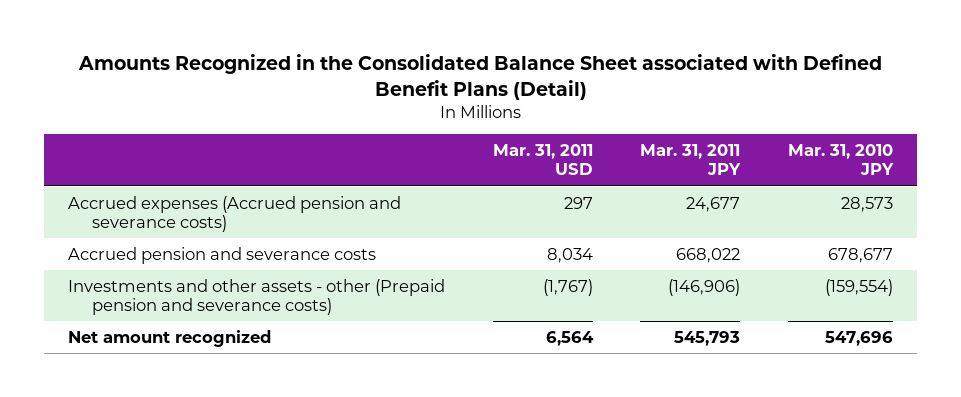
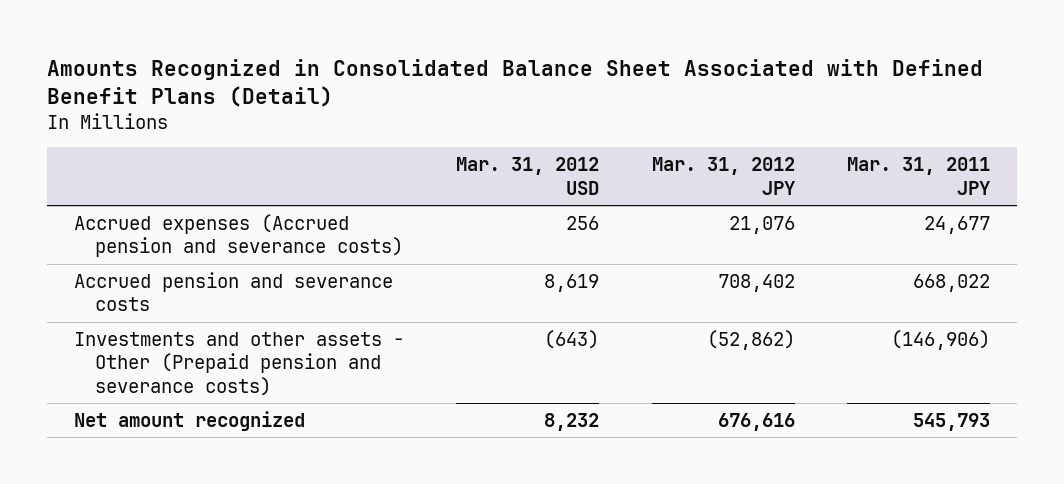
- Amounts Recognized in the Consolidated Balance Sheet associated with Defined Benefit Plans (Detail)
+ Amounts Recognized in Consolidated Balance Sheet Associated with Defined Benefit Plans (Detail)
- | Mar. 31, 2011 USD | Mar. 31, 2011 JPY | Mar. 31, 2010 JPY
+ | Mar. 31, 2012 USD | Mar. 31, 2012 JPY | Mar. 31, 2011 JPY
- Investments and other assets - other (Prepaid pension and severance costs) | (1,767) | (146,906) | (159,554)
+ Investments and other assets - Other (Prepaid pension and severance costs) | (643) | (52,862) | (146,906)

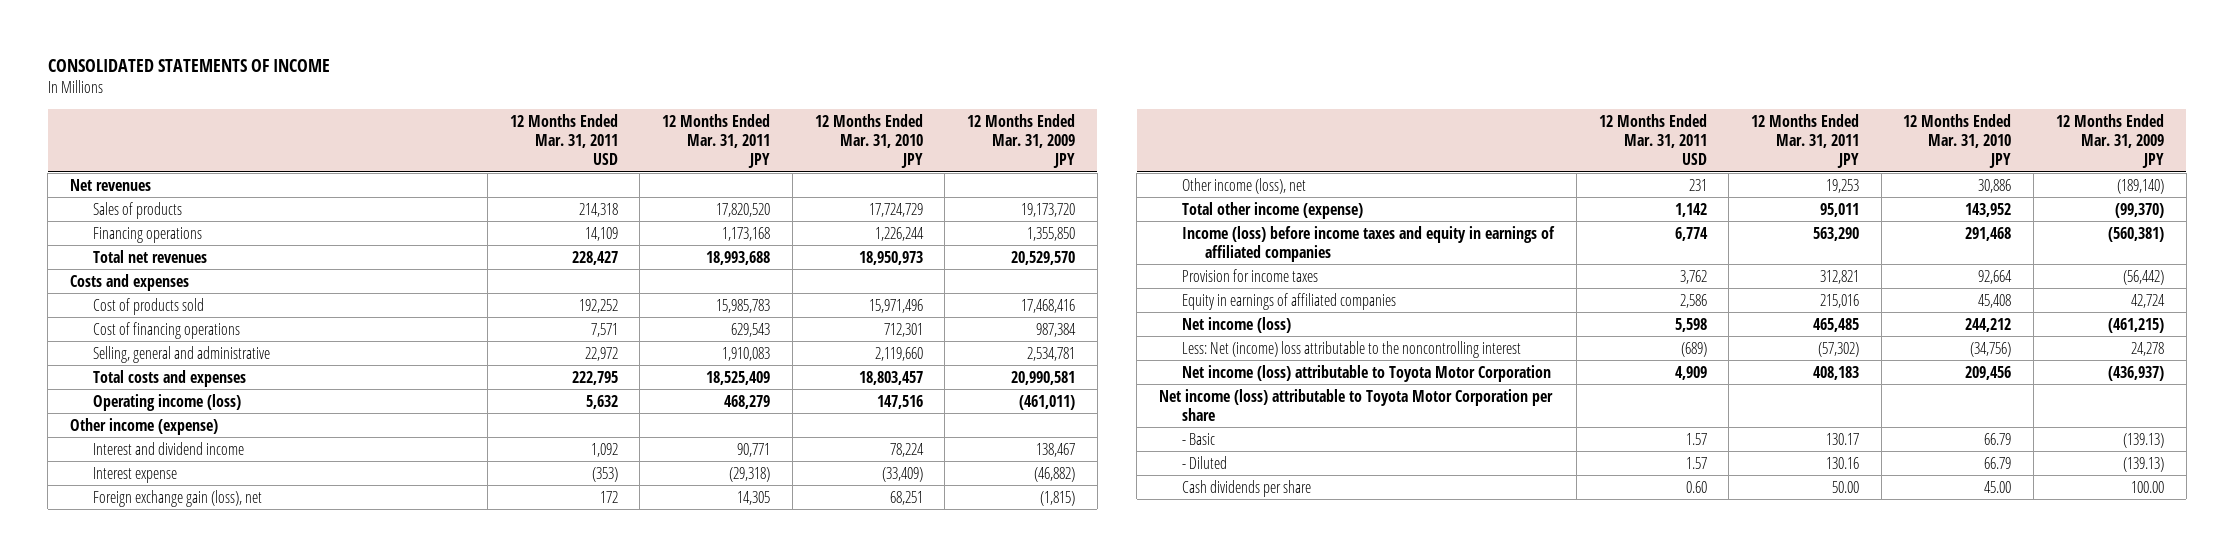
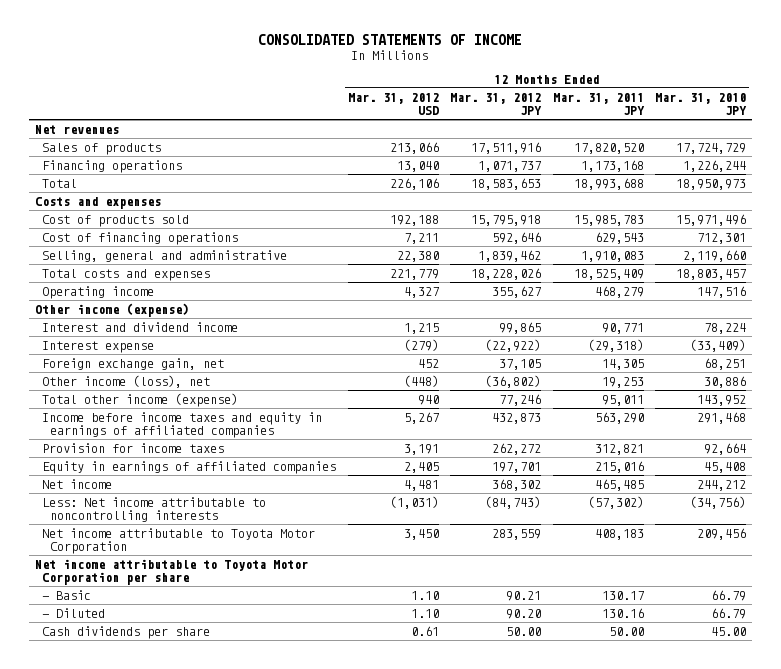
- | 12 Months Ended Mar. 31, 2011 USD | 12 Months Ended Mar. 31, 2011 JPY | 12 Months Ended Mar. 31, 2010 JPY | 12 Months Ended Mar. 31, 2009 JPY
+ | 12 Months Ended Mar. 31, 2012 USD | 12 Months Ended Mar. 31, 2012 JPY | 12 Months Ended Mar. 31, 2011 JPY | 12 Months Ended Mar. 31, 2010 JPY
- Total net revenues | 228,427 | 18,993,688 | 18,950,973 | 20,529,570
+ Total | 226,106 | 18,583,653 | 18,993,688 | 18,950,973
- Operating income (loss) | 5,632 | 468,279 | 147,516 | (461,011)
+ Operating income | 4,327 | 355,627 | 468,279 | 147,516
- Foreign exchange gain (loss), net | 172 | 14,305 | 68,251 | (1,815)
+ Foreign exchange gain, net | 452 | 37,105 | 14,305 | 68,251
- Income (loss) before income taxes and equity in earnings of affiliated companies | 6,774 | 563,290 | 291,468 | (560,381)
+ Income before income taxes and equity in earnings of affiliated companies | 5,267 | 432,873 | 563,290 | 291,468
- Net income (loss) | 5,598 | 465,485 | 244,212 | (461,215)
- Less: Net (income) loss attributable to the noncontrolling interest | (689) | (57,302) | (34,756) | 24,278
- Net income (loss) attributable to Toyota Motor Corporation | 4,909 | 408,183 | 209,456 | (436,937)
- Net income (loss) attributable to Toyota Motor Corporation per share
+ Net income | 4,481 | 368,302 | 465,485 | 244,212
+ Less: Net income attributable to noncontrolling interests | (1,031) | (84,743) | (57,302) | (34,756)
+ Net income attributable to Toyota Motor Corporation | 3,450 | 283,559 | 408,183 | 209,456
+ Net income attributable to Toyota Motor Corporation per share

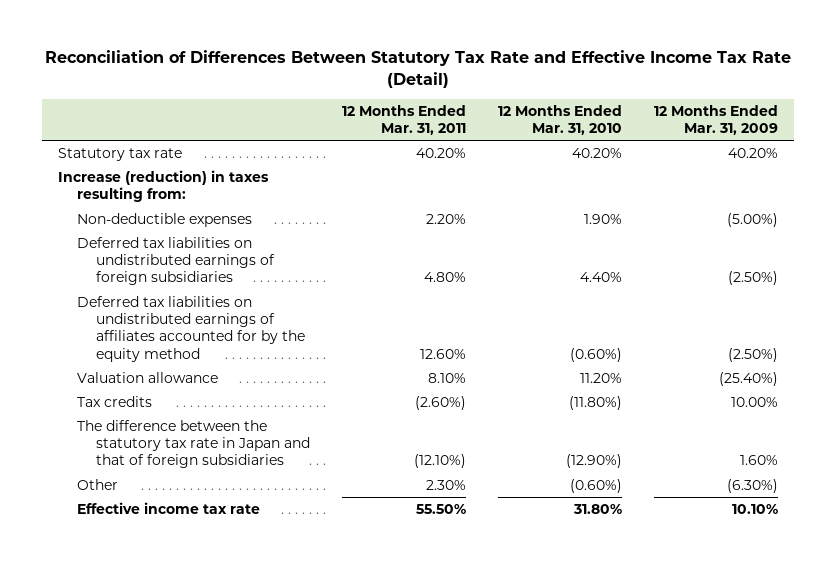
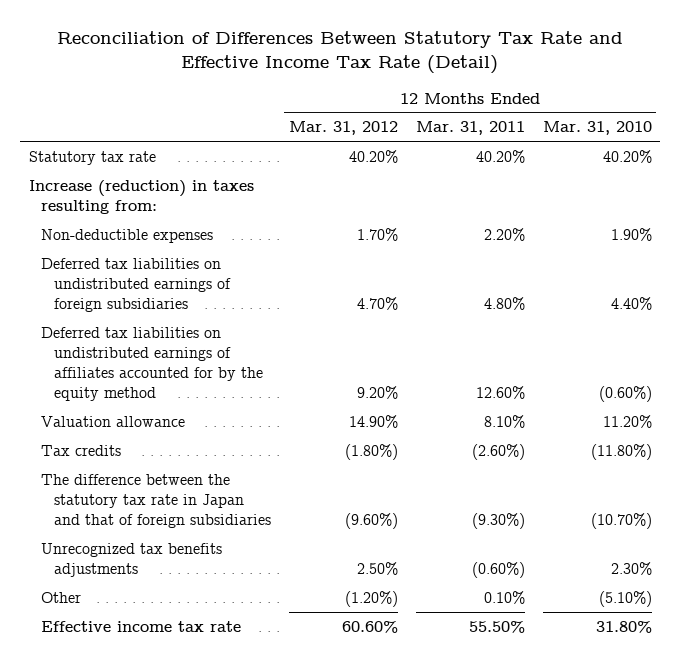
- | 12 Months Ended Mar. 31, 2011 | 12 Months Ended Mar. 31, 2010 | 12 Months Ended Mar. 31, 2009
+ | 12 Months Ended Mar. 31, 2012 | 12 Months Ended Mar. 31, 2011 | 12 Months Ended Mar. 31, 2010
- The difference between the statutory tax rate in Japan and that of foreign subsidiaries | (12.10%) | (12.90%) | 1.60%
- Other | 2.30% | (0.60%) | (6.30%)
+ The difference between the statutory tax rate in Japan and that of foreign subsidiaries | (9.60%) | (9.30%) | (10.70%)
+ Unrecognized tax benefits adjustments | 2.50% | (0.60%) | 2.30%
+ Other | (1.20%) | 0.10% | (5.10%)

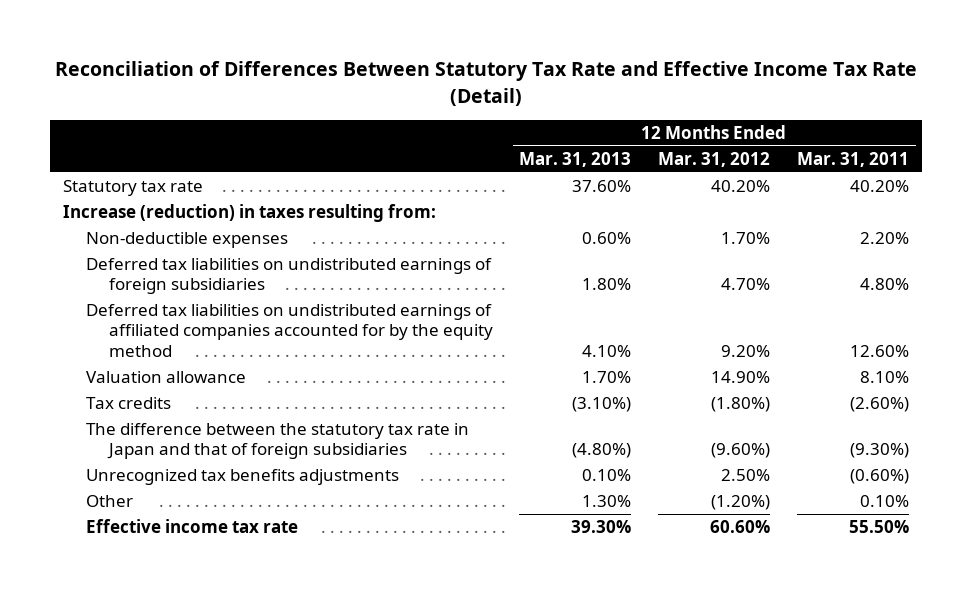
- | 12 Months Ended Mar. 31, 2012 | 12 Months Ended Mar. 31, 2011 | 12 Months Ended Mar. 31, 2010
+ | 12 Months Ended Mar. 31, 2013 | 12 Months Ended Mar. 31, 2012 | 12 Months Ended Mar. 31, 2011
- Deferred tax liabilities on undistributed earnings of affiliates accounted for by the equity method | 9.20% | 12.60% | (0.60%)
+ Deferred tax liabilities on undistributed earnings of affiliated companies accounted for by the equity method | 4.10% | 9.20% | 12.60%

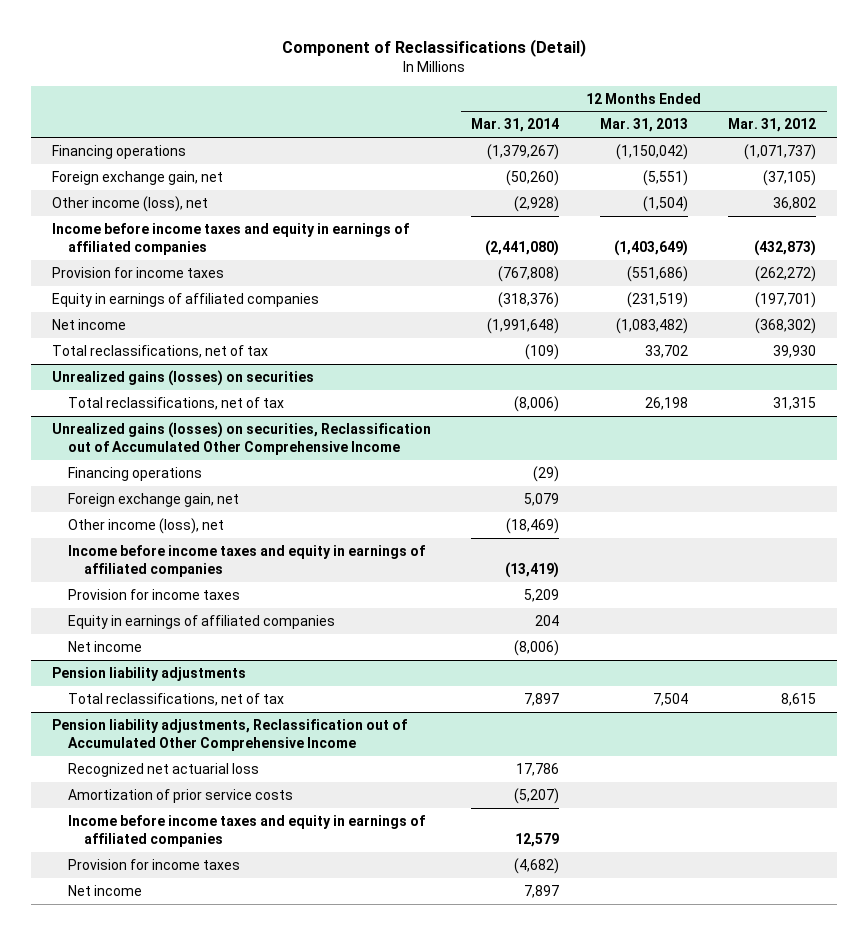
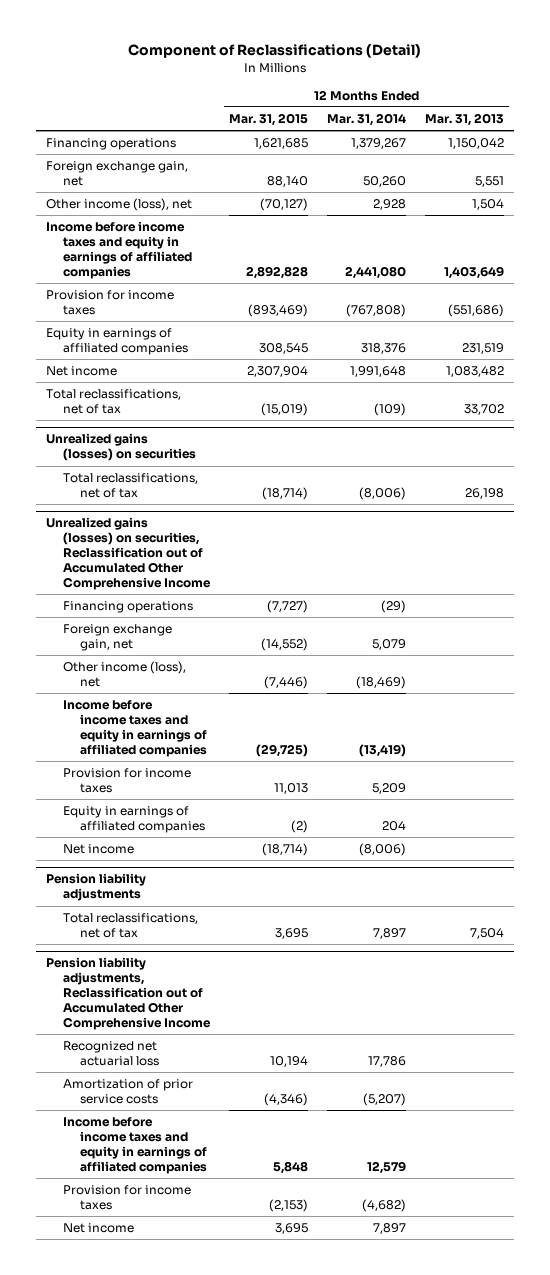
- | 12 Months Ended Mar. 31, 2014 | 12 Months Ended Mar. 31, 2013 | 12 Months Ended Mar. 31, 2012
+ | 12 Months Ended Mar. 31, 2015 | 12 Months Ended Mar. 31, 2014 | 12 Months Ended Mar. 31, 2013
- Financing operations | (1,379,267) | (1,150,042) | (1,071,737)
- Foreign exchange gain, net | (50,260) | (5,551) | (37,105)
- Other income (loss), net | (2,928) | (1,504) | 36,802
- Income before income taxes and equity in earnings of affiliated companies | (2,441,080) | (1,403,649) | (432,873)
+ Financing operations | 1,621,685 | 1,379,267 | 1,150,042
+ Foreign exchange gain, net | 88,140 | 50,260 | 5,551
+ Other income (loss), net | (70,127) | 2,928 | 1,504
+ Income before income taxes and equity in earnings of affiliated companies | 2,892,828 | 2,441,080 | 1,403,649
- Equity in earnings of affiliated companies | (318,376) | (231,519) | (197,701)
- Net income | (1,991,648) | (1,083,482) | (368,302)
+ Equity in earnings of affiliated companies | 308,545 | 318,376 | 231,519
+ Net income | 2,307,904 | 1,991,648 | 1,083,482

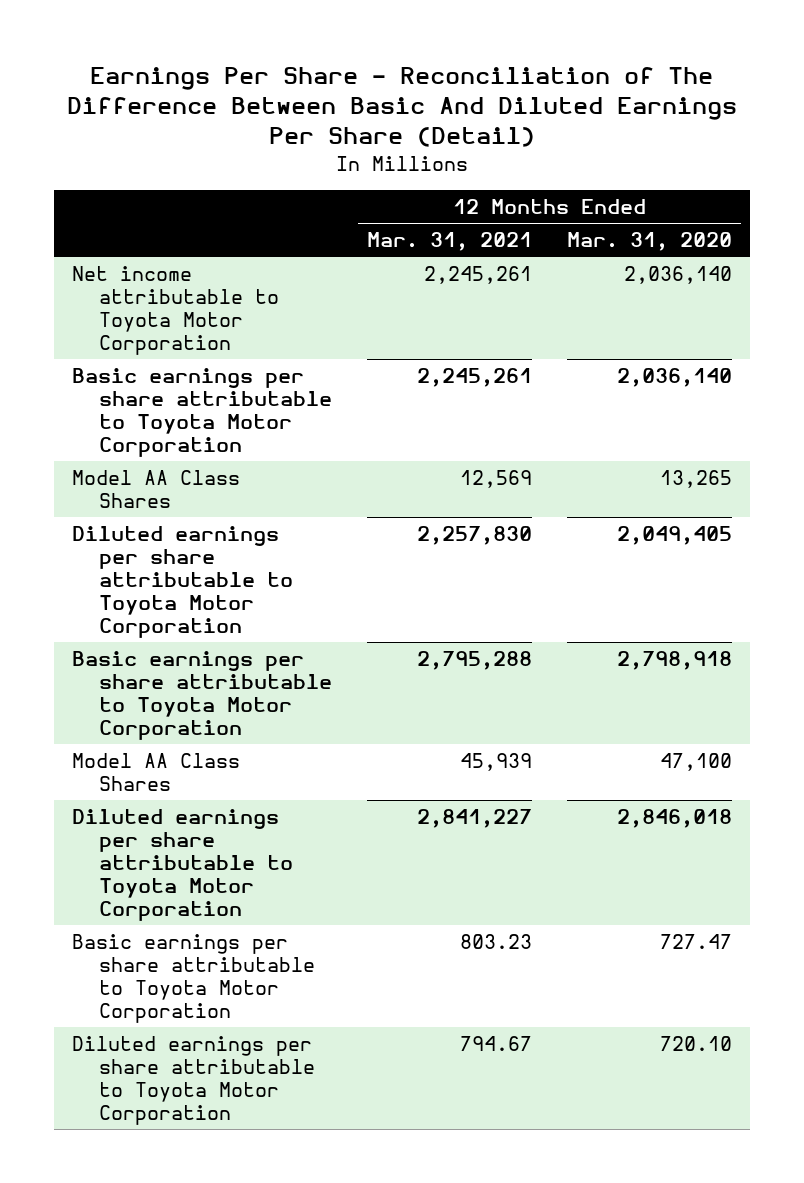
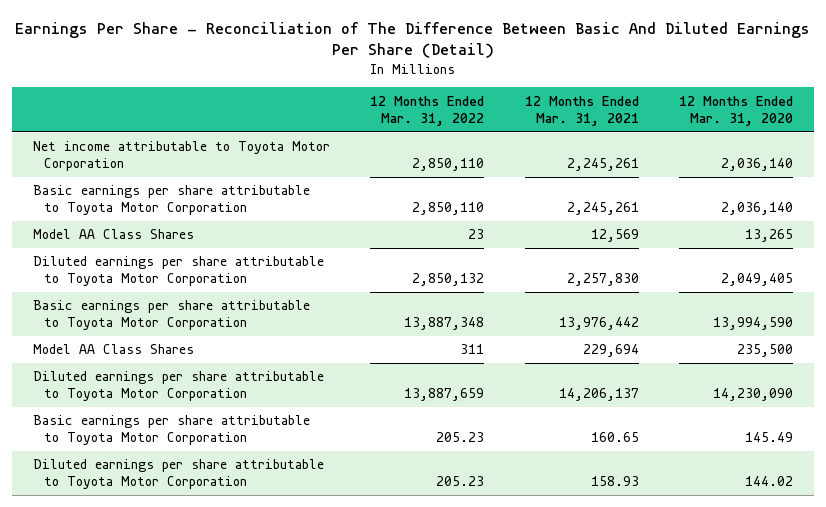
- | 12 Months Ended Mar. 31, 2021 | 12 Months Ended Mar. 31, 2020
+ | 12 Months Ended Mar. 31, 2022 | 12 Months Ended Mar. 31, 2021 | 12 Months Ended Mar. 31, 2020
- Basic earnings per share attributable to Toyota Motor Corporation | 2,795,288 | 2,798,918
- Model AA Class Shares | 45,939 | 47,100
- Diluted earnings per share attributable to Toyota Motor Corporation | 2,841,227 | 2,846,018
- Basic earnings per share attributable to Toyota Motor Corporation | 803.23 | 727.47
- Diluted earnings per share attributable to Toyota Motor Corporation | 794.67 | 720.10
+ Basic earnings per share attributable to Toyota Motor Corporation | 13,887,348 | 13,976,442 | 13,994,590
+ Model AA Class Shares | 311 | 229,694 | 235,500
+ Diluted earnings per share attributable to Toyota Motor Corporation | 13,887,659 | 14,206,137 | 14,230,090
+ Basic earnings per share attributable to Toyota Motor Corporation | 205.23 | 160.65 | 145.49
+ Diluted earnings per share attributable to Toyota Motor Corporation | 205.23 | 158.93 | 144.02

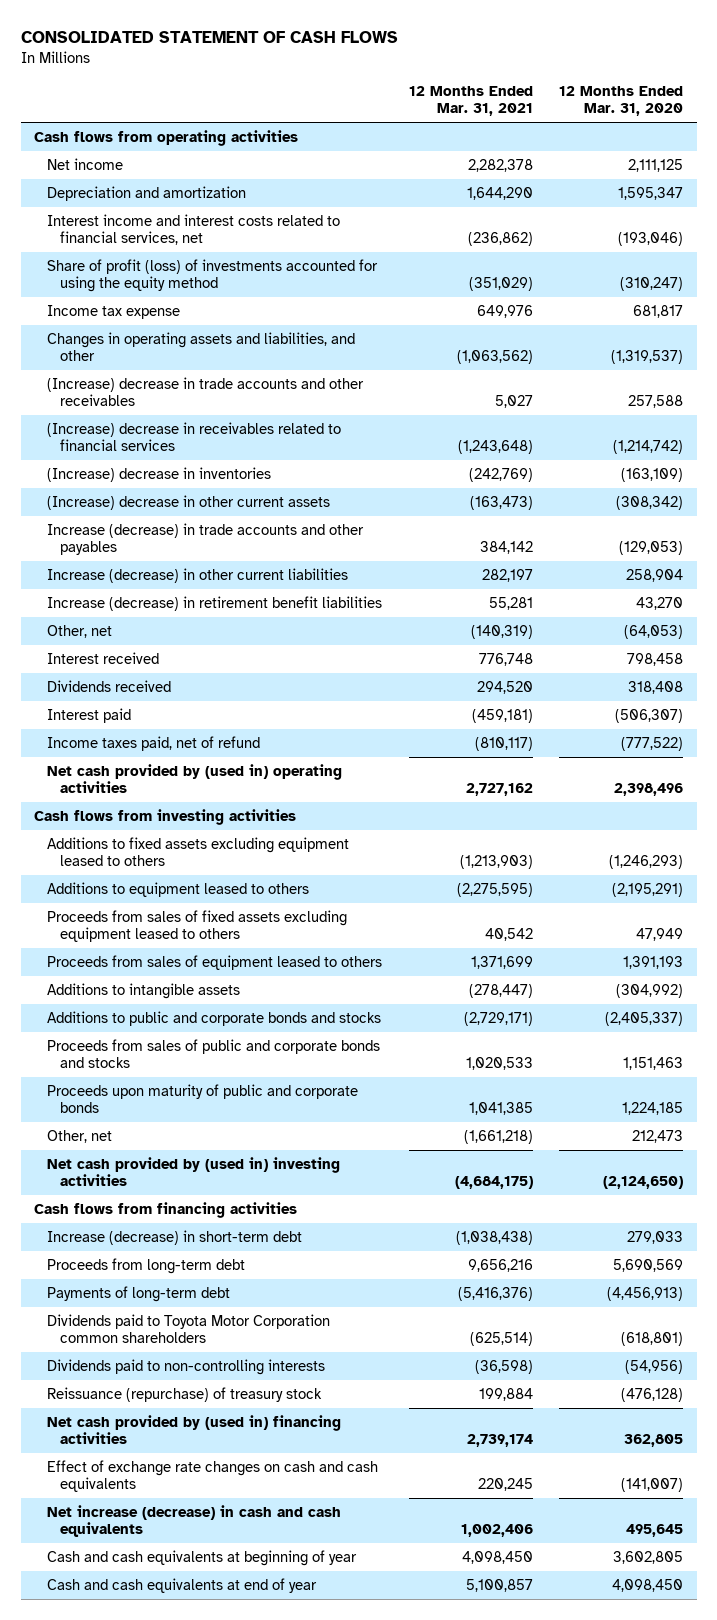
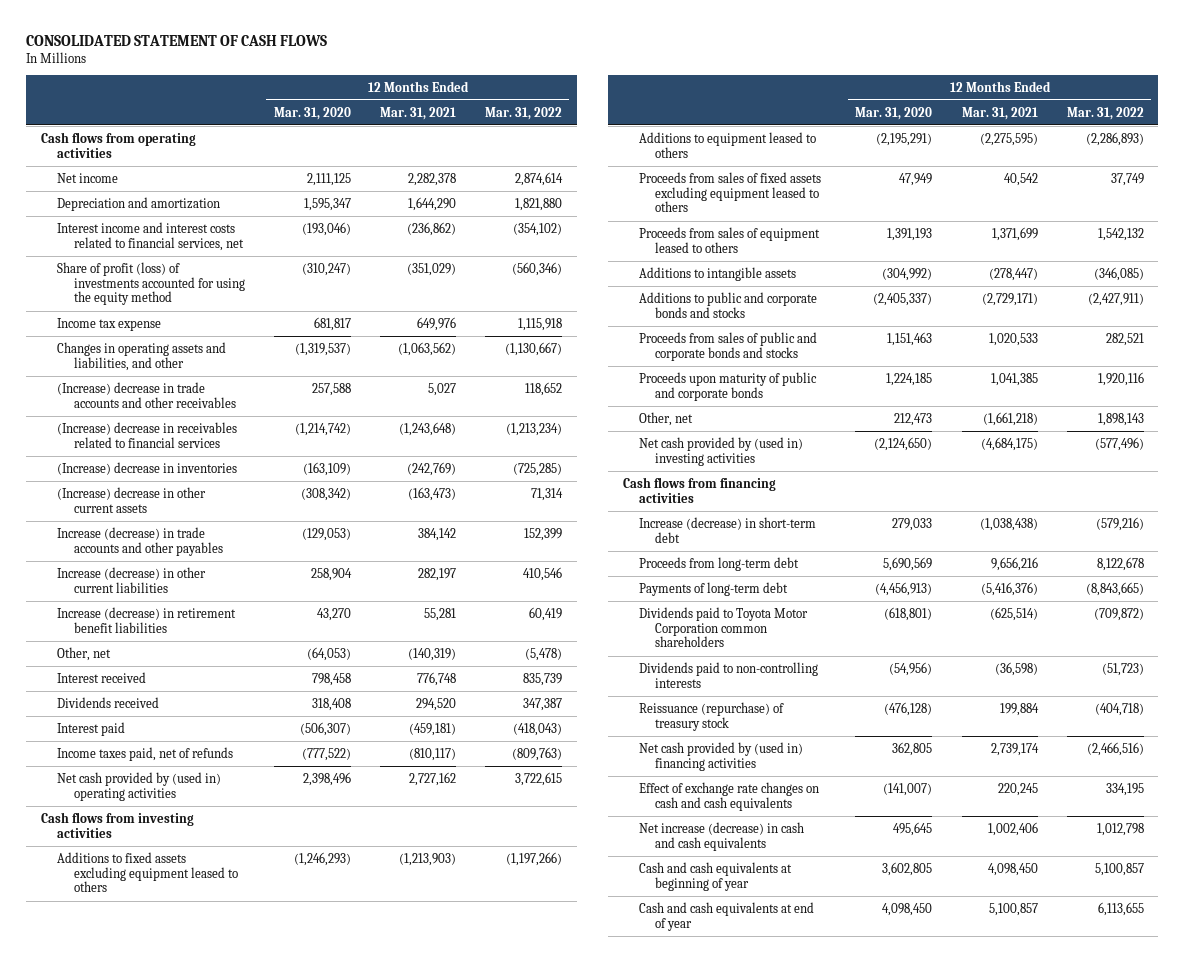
- | 12 Months Ended Mar. 31, 2021 | 12 Months Ended Mar. 31, 2020
+ | 12 Months Ended Mar. 31, 2020 | 12 Months Ended Mar. 31, 2021 | 12 Months Ended Mar. 31, 2022
- Income taxes paid, net of refund | (810,117) | (777,522)
+ Income taxes paid, net of refunds | (777,522) | (810,117) | (809,763)

